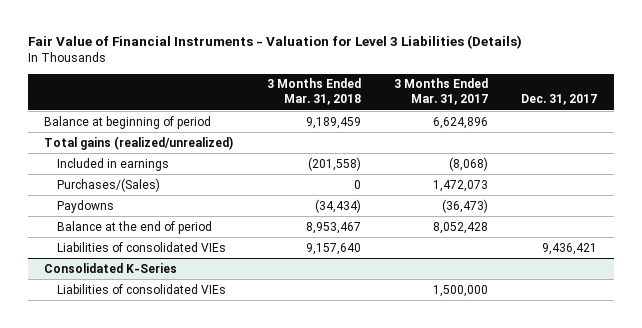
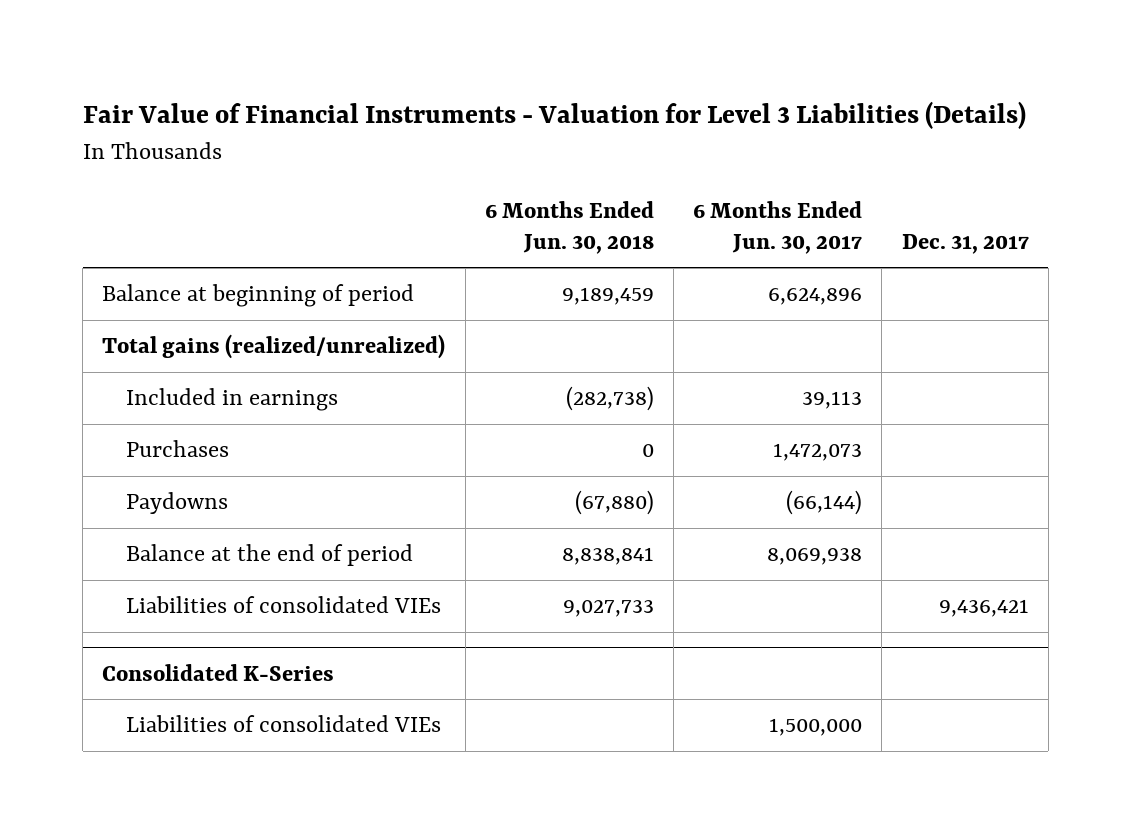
- | 3 Months Ended Mar. 31, 2018 | 3 Months Ended Mar. 31, 2017 | Dec. 31, 2017
+ | 6 Months Ended Jun. 30, 2018 | 6 Months Ended Jun. 30, 2017 | Dec. 31, 2017
- Purchases/(Sales) | 0 | 1,472,073 |
+ Purchases | 0 | 1,472,073 |

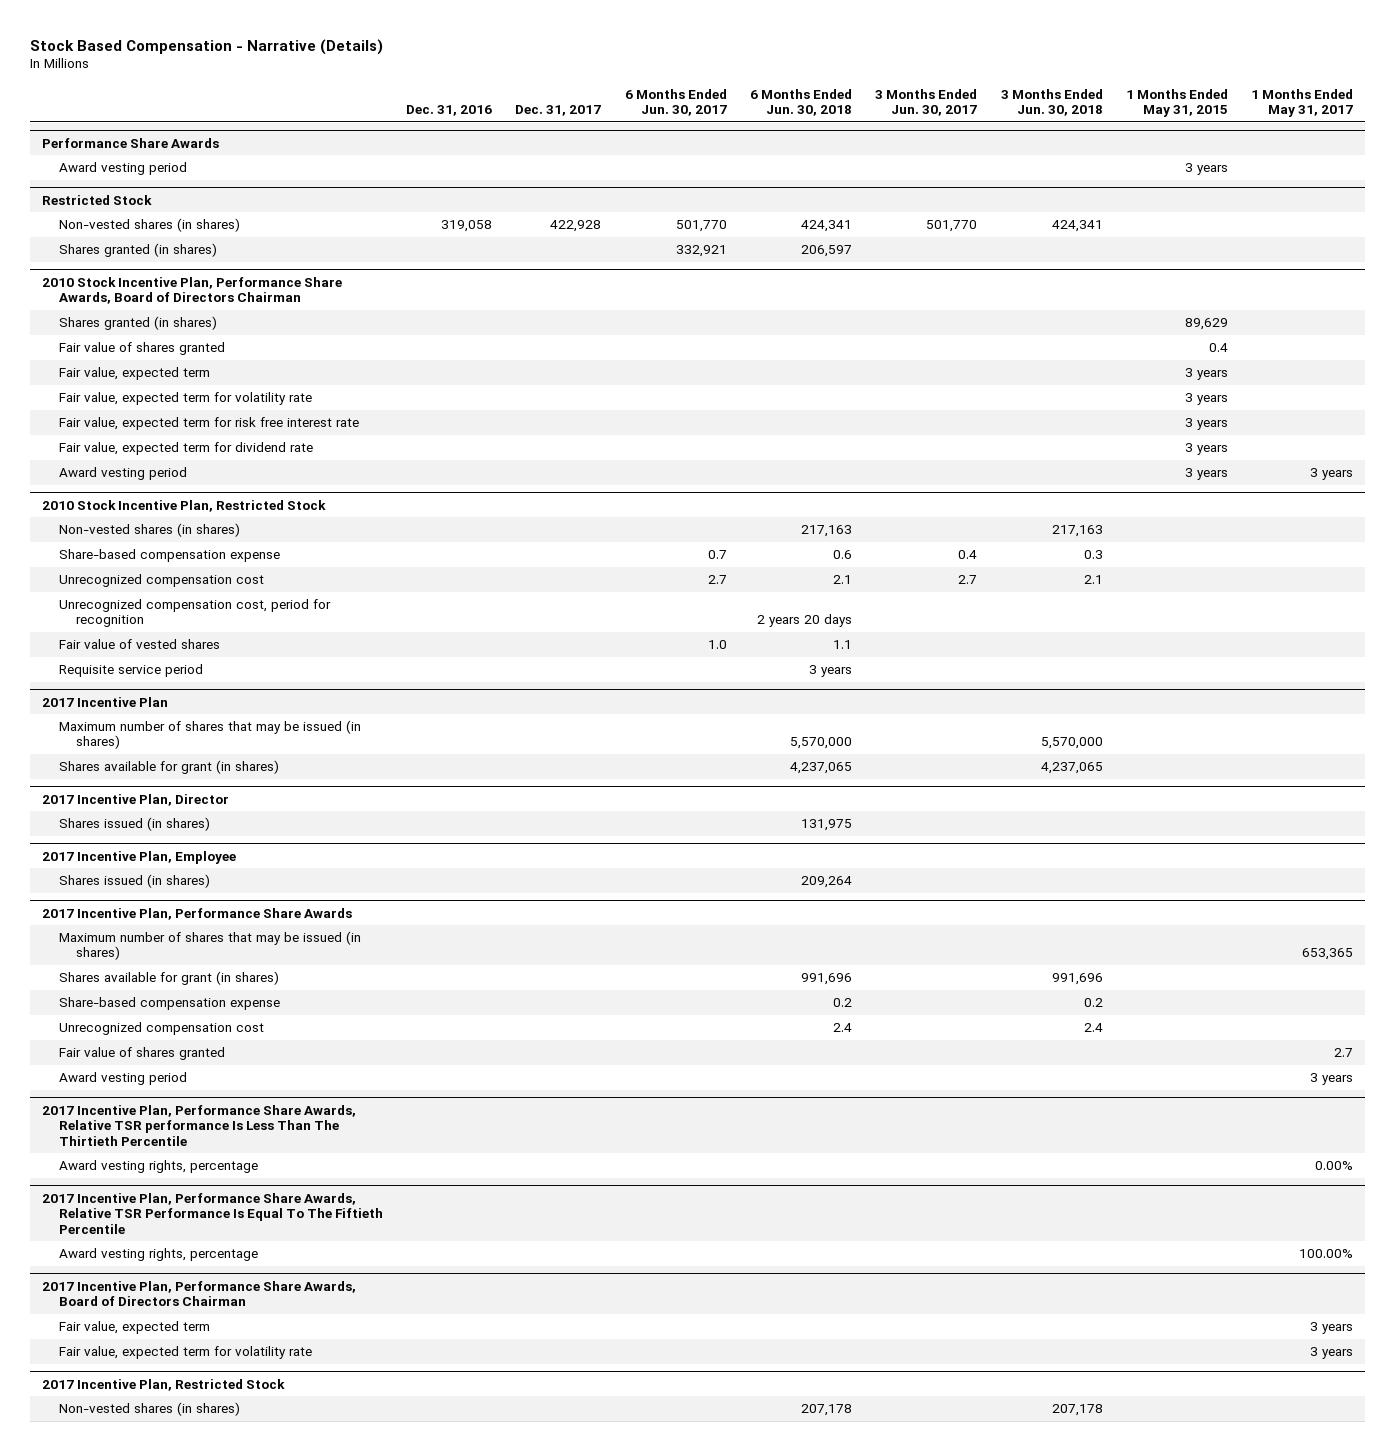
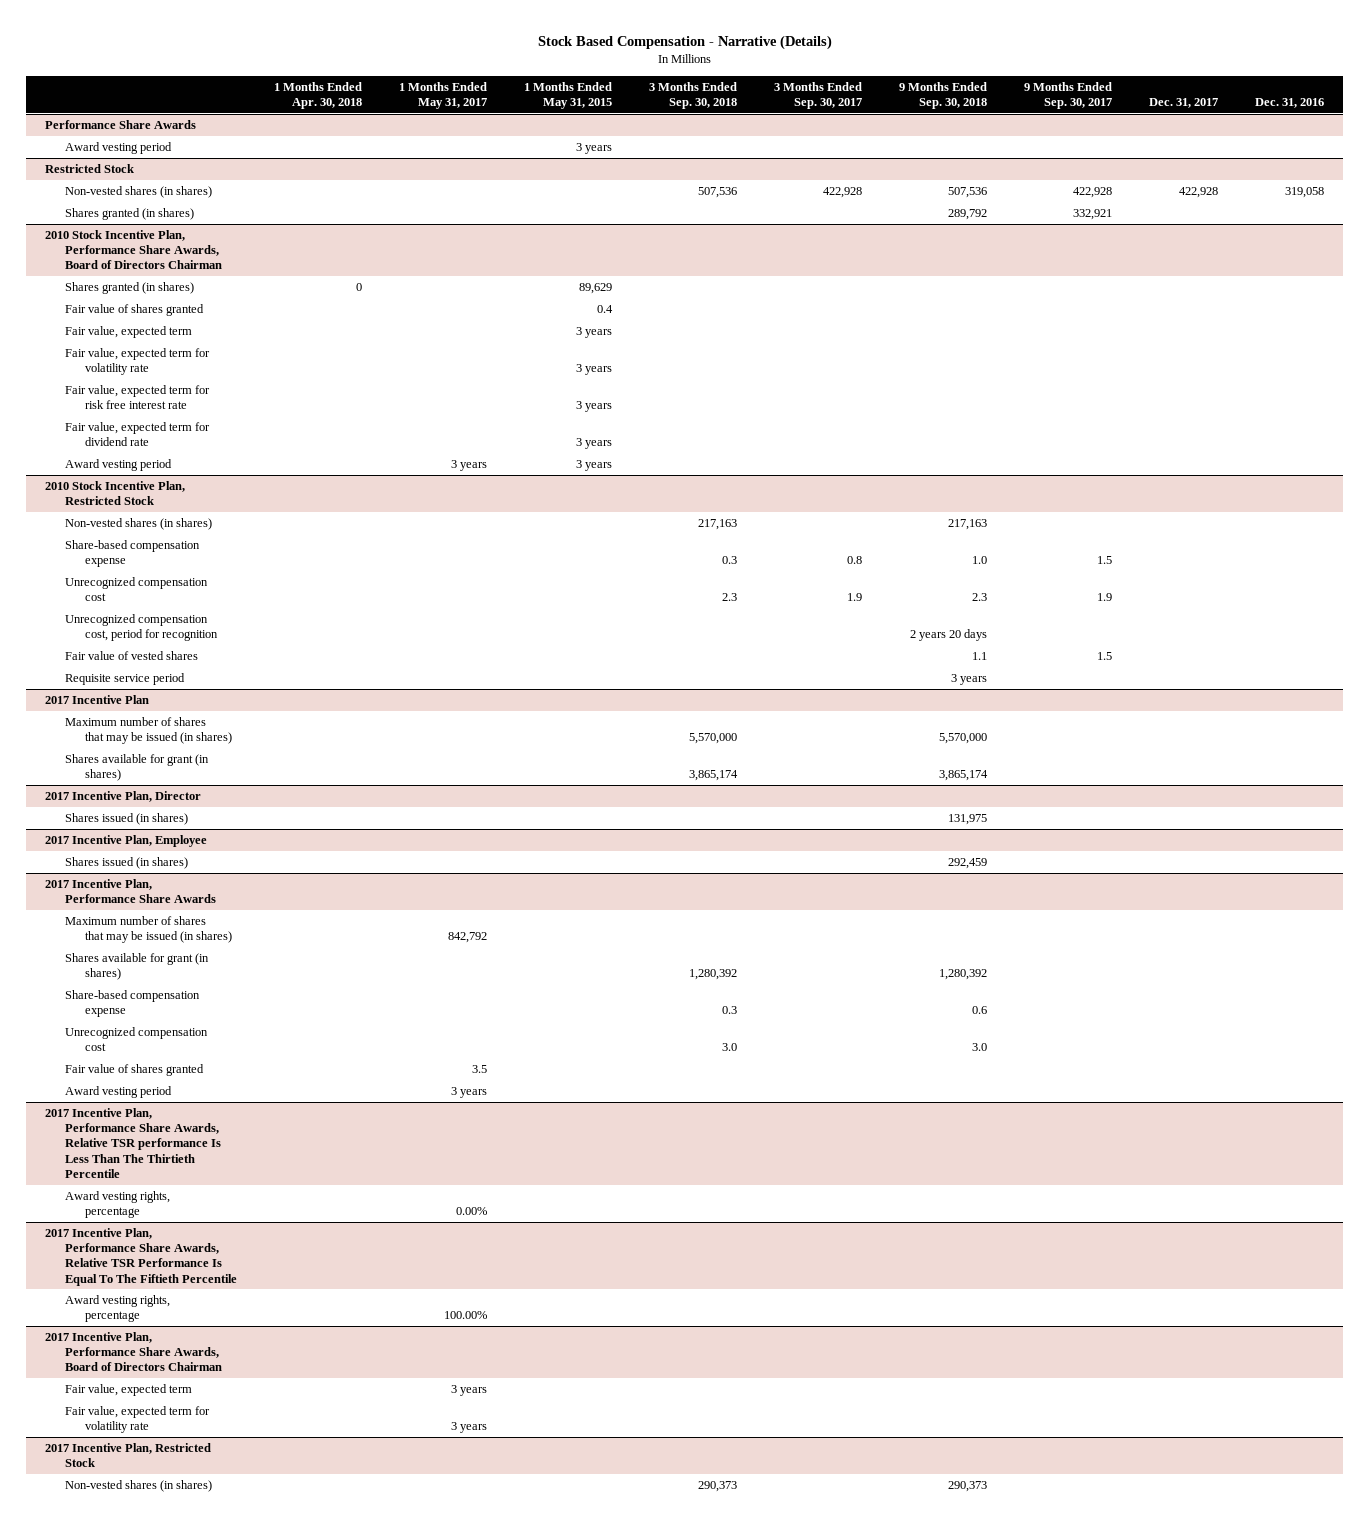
- | Dec. 31, 2016 | Dec. 31, 2017 | 6 Months Ended Jun. 30, 2017 | 6 Months Ended Jun. 30, 2018 | 3 Months Ended Jun. 30, 2017 | 3 Months Ended Jun. 30, 2018 | 1 Months Ended May 31, 2015 | 1 Months Ended May 31, 2017
+ | 1 Months Ended Apr. 30, 2018 | 1 Months Ended May 31, 2017 | 1 Months Ended May 31, 2015 | 3 Months Ended Sep. 30, 2018 | 3 Months Ended Sep. 30, 2017 | 9 Months Ended Sep. 30, 2018 | 9 Months Ended Sep. 30, 2017 | Dec. 31, 2017 | Dec. 31, 2016
@ 2017 Incentive Plan, Performance Share Awards
- Maximum number of shares that may be issued (in shares) | | | | | | | | 653,365
+ Maximum number of shares that may be issued (in shares) | | 842,792 | | | | | | |
- Fair value of shares granted | | | | | | | | 2.7
+ Fair value of shares granted | | 3.5 | | | | | | |

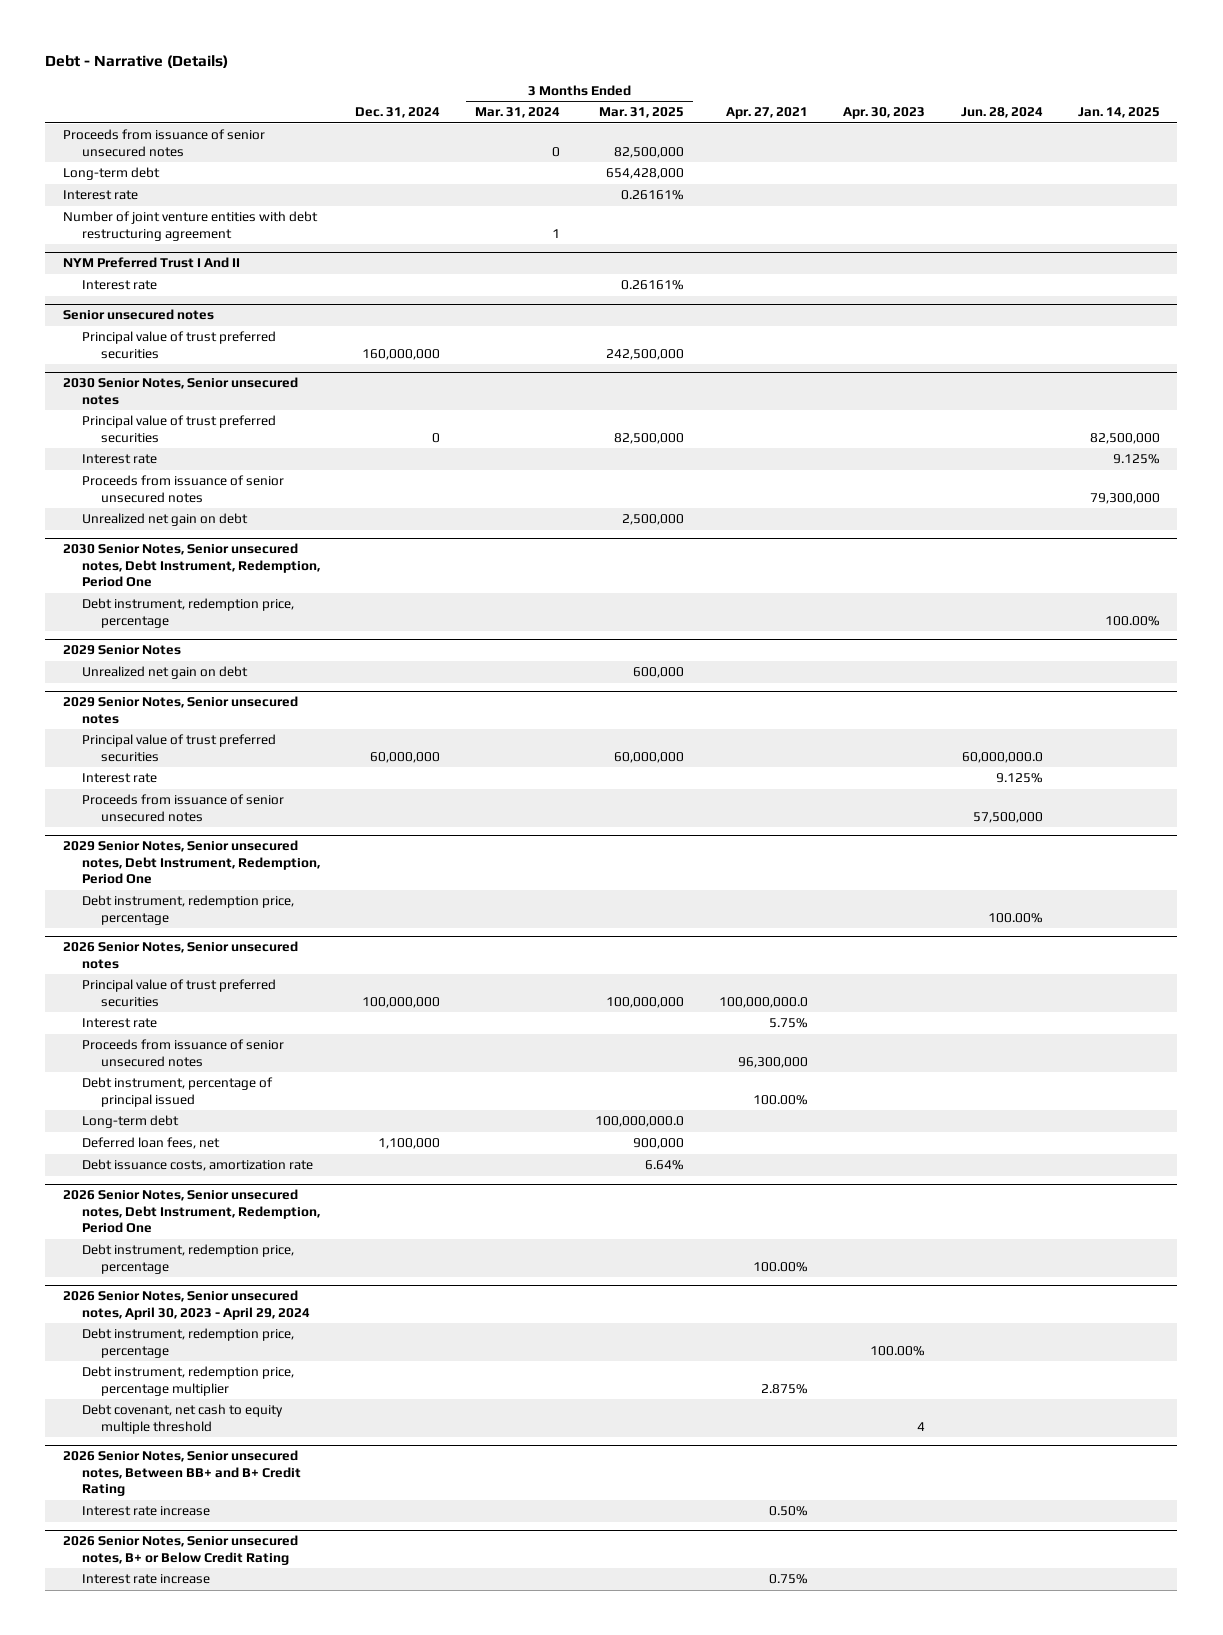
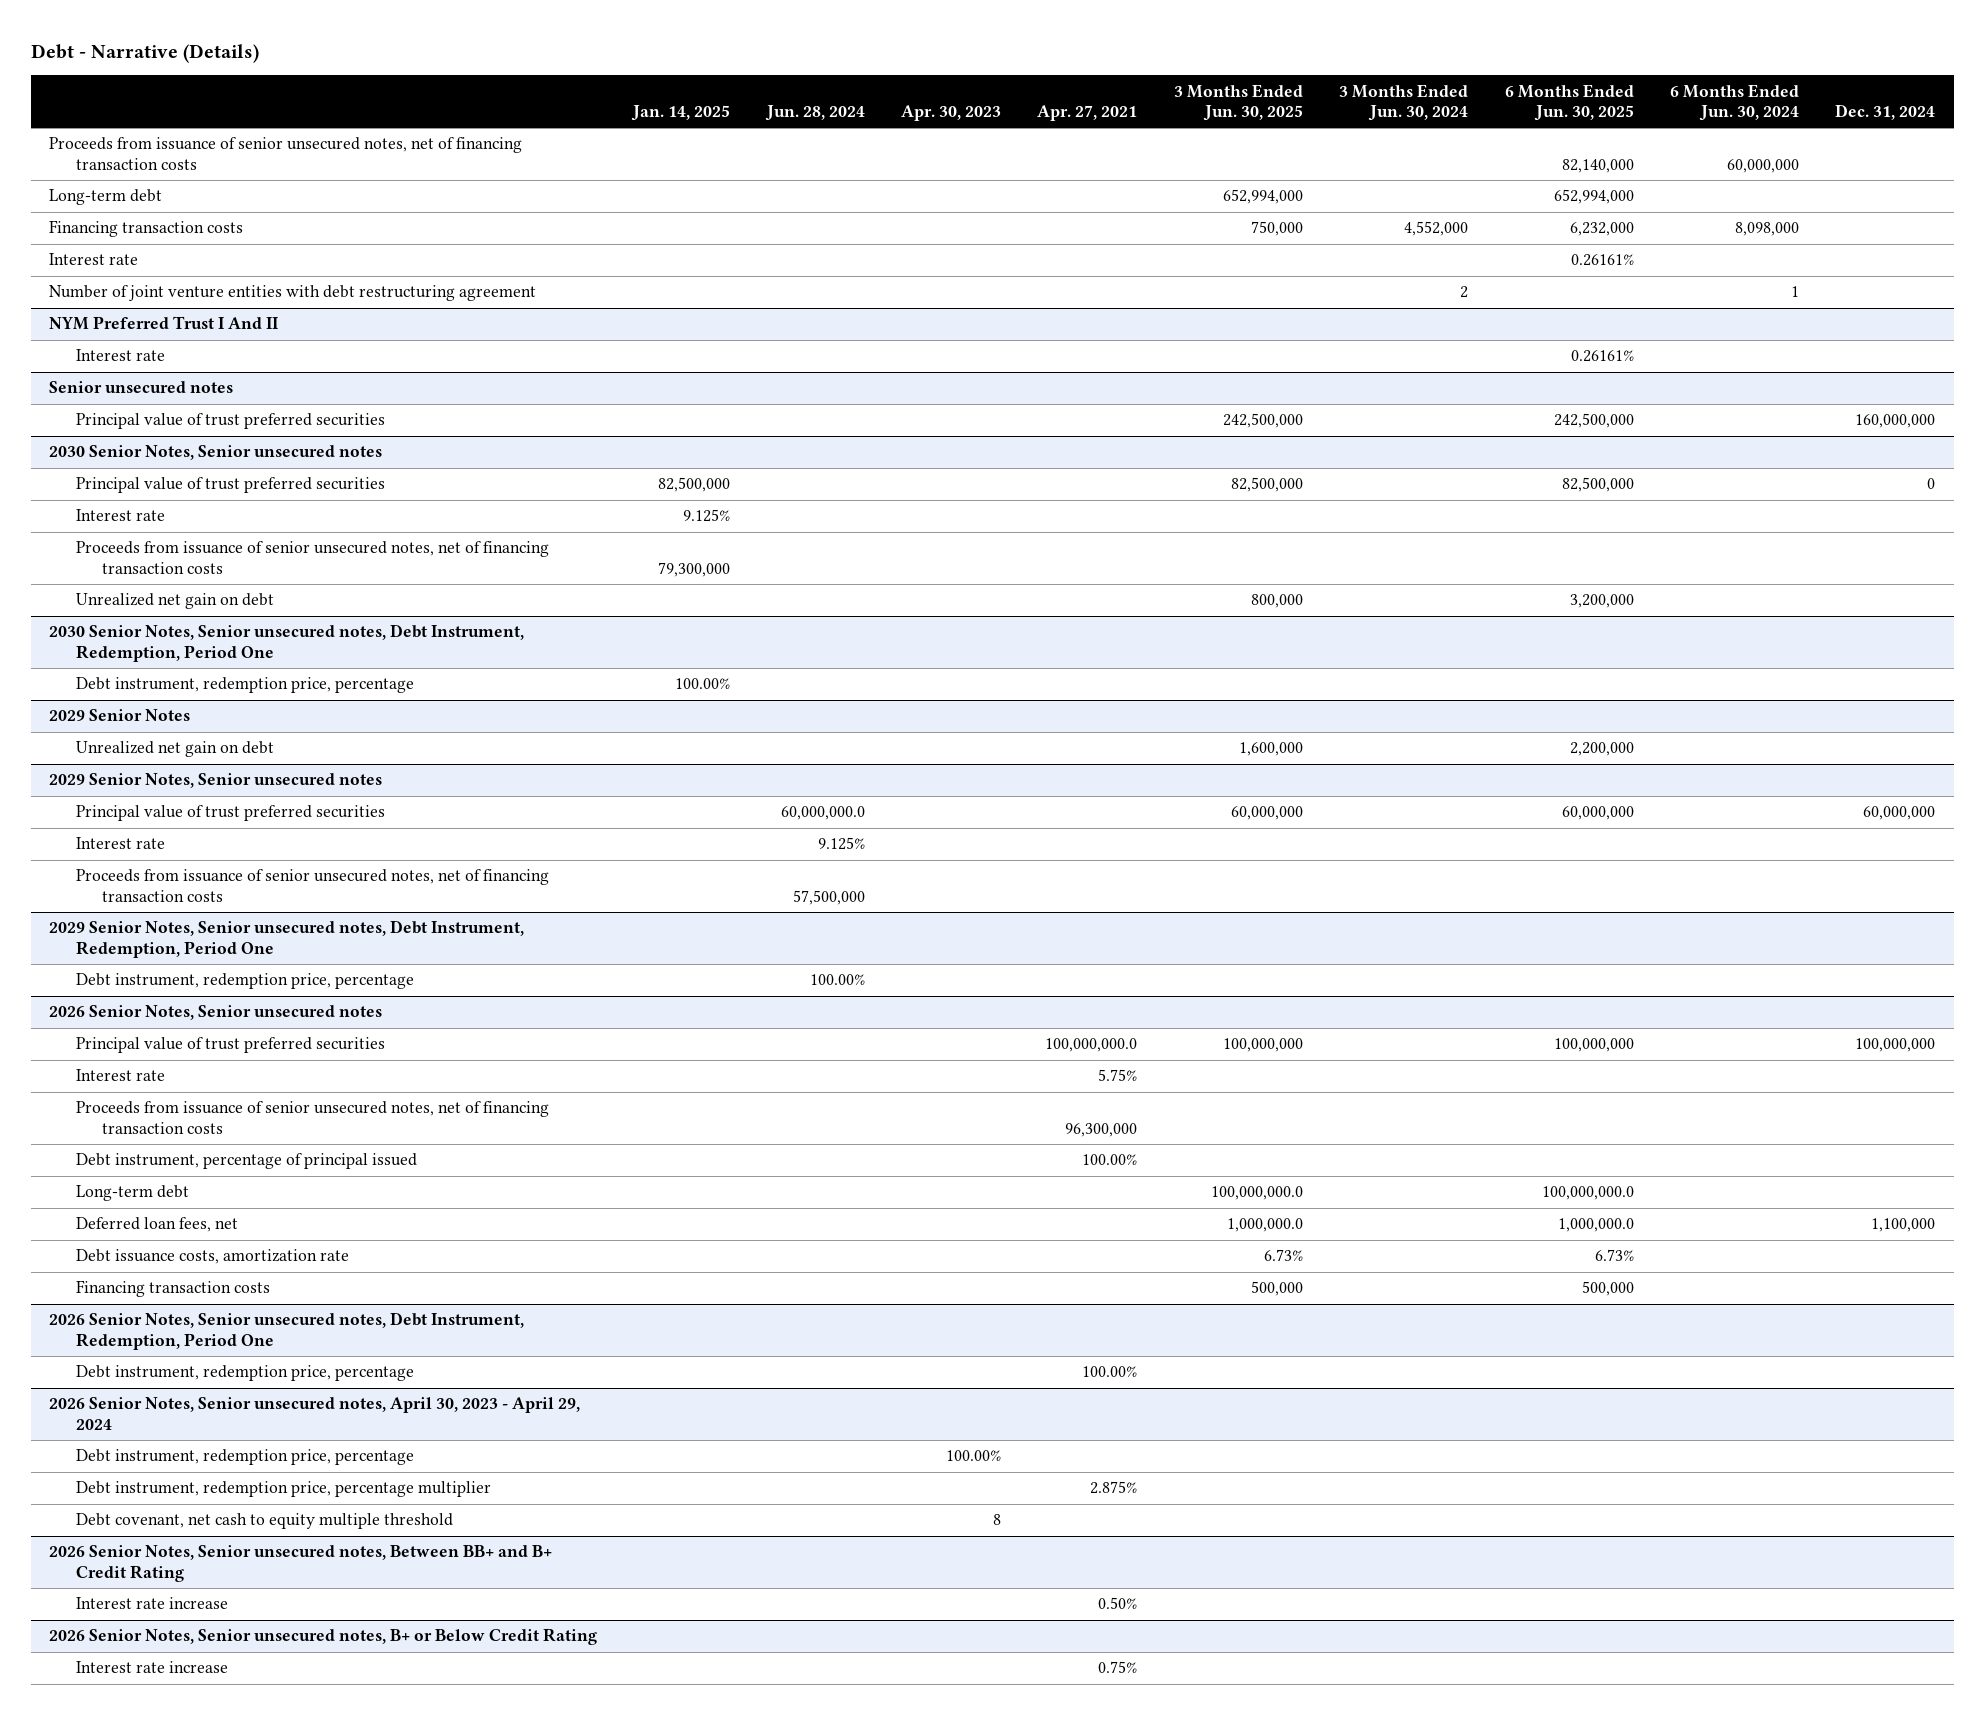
- | Dec. 31, 2024 | 3 Months Ended Mar. 31, 2024 | 3 Months Ended Mar. 31, 2025 | Apr. 27, 2021 | Apr. 30, 2023 | Jun. 28, 2024 | Jan. 14, 2025
+ | Jan. 14, 2025 | Jun. 28, 2024 | Apr. 30, 2023 | Apr. 27, 2021 | 3 Months Ended Jun. 30, 2025 | 3 Months Ended Jun. 30, 2024 | 6 Months Ended Jun. 30, 2025 | 6 Months Ended Jun. 30, 2024 | Dec. 31, 2024
- Proceeds from issuance of senior unsecured notes | | 0 | 82,500,000 | | | |
+ Proceeds from issuance of senior unsecured notes, net of financing transaction costs | | | | | | | 82,140,000 | 60,000,000 |
+ Financing transaction costs | | | | | 750,000 | 4,552,000 | 6,232,000 | 8,098,000 |
@ 2030 Senior Notes, Senior unsecured notes
- Proceeds from issuance of senior unsecured notes | | | | | | | 79,300,000
+ Proceeds from issuance of senior unsecured notes, net of financing transaction costs | 79,300,000 | | | | | | | |
@ 2029 Senior Notes, Senior unsecured notes
- Proceeds from issuance of senior unsecured notes | | | | | | 57,500,000 |
+ Proceeds from issuance of senior unsecured notes, net of financing transaction costs | | 57,500,000 | | | | | | |
@ 2026 Senior Notes, Senior unsecured notes
- Proceeds from issuance of senior unsecured notes | | | | 96,300,000 | | |
+ Proceeds from issuance of senior unsecured notes, net of financing transaction costs | | | | 96,300,000 | | | | |
+ Financing transaction costs | | | | | 500,000 | | 500,000 | |
@ 2026 Senior Notes, Senior unsecured notes, April 30, 2023 - April 29, 2024
- Debt covenant, net cash to equity multiple threshold | | | | | 4 | |
+ Debt covenant, net cash to equity multiple threshold | | | 8 | | | | | |

